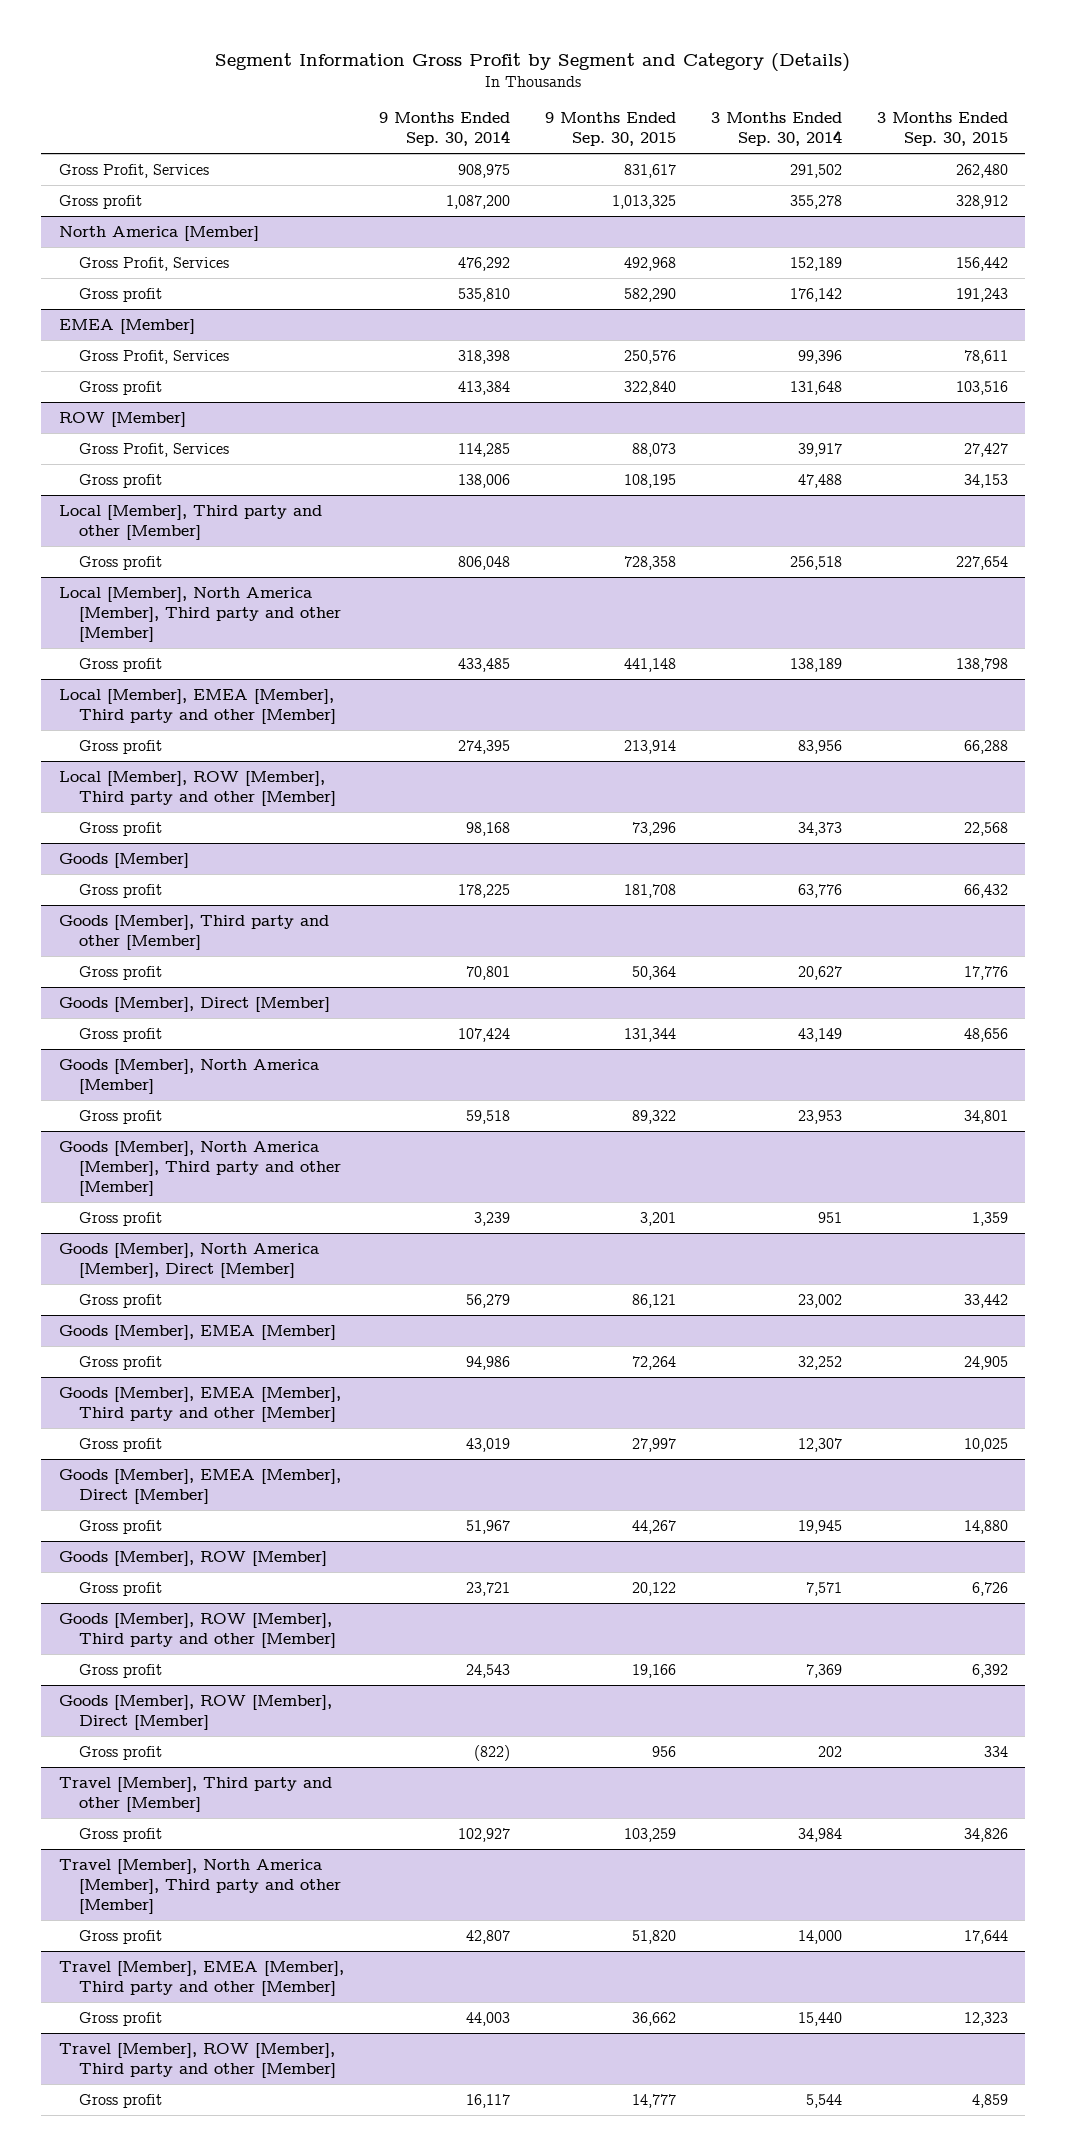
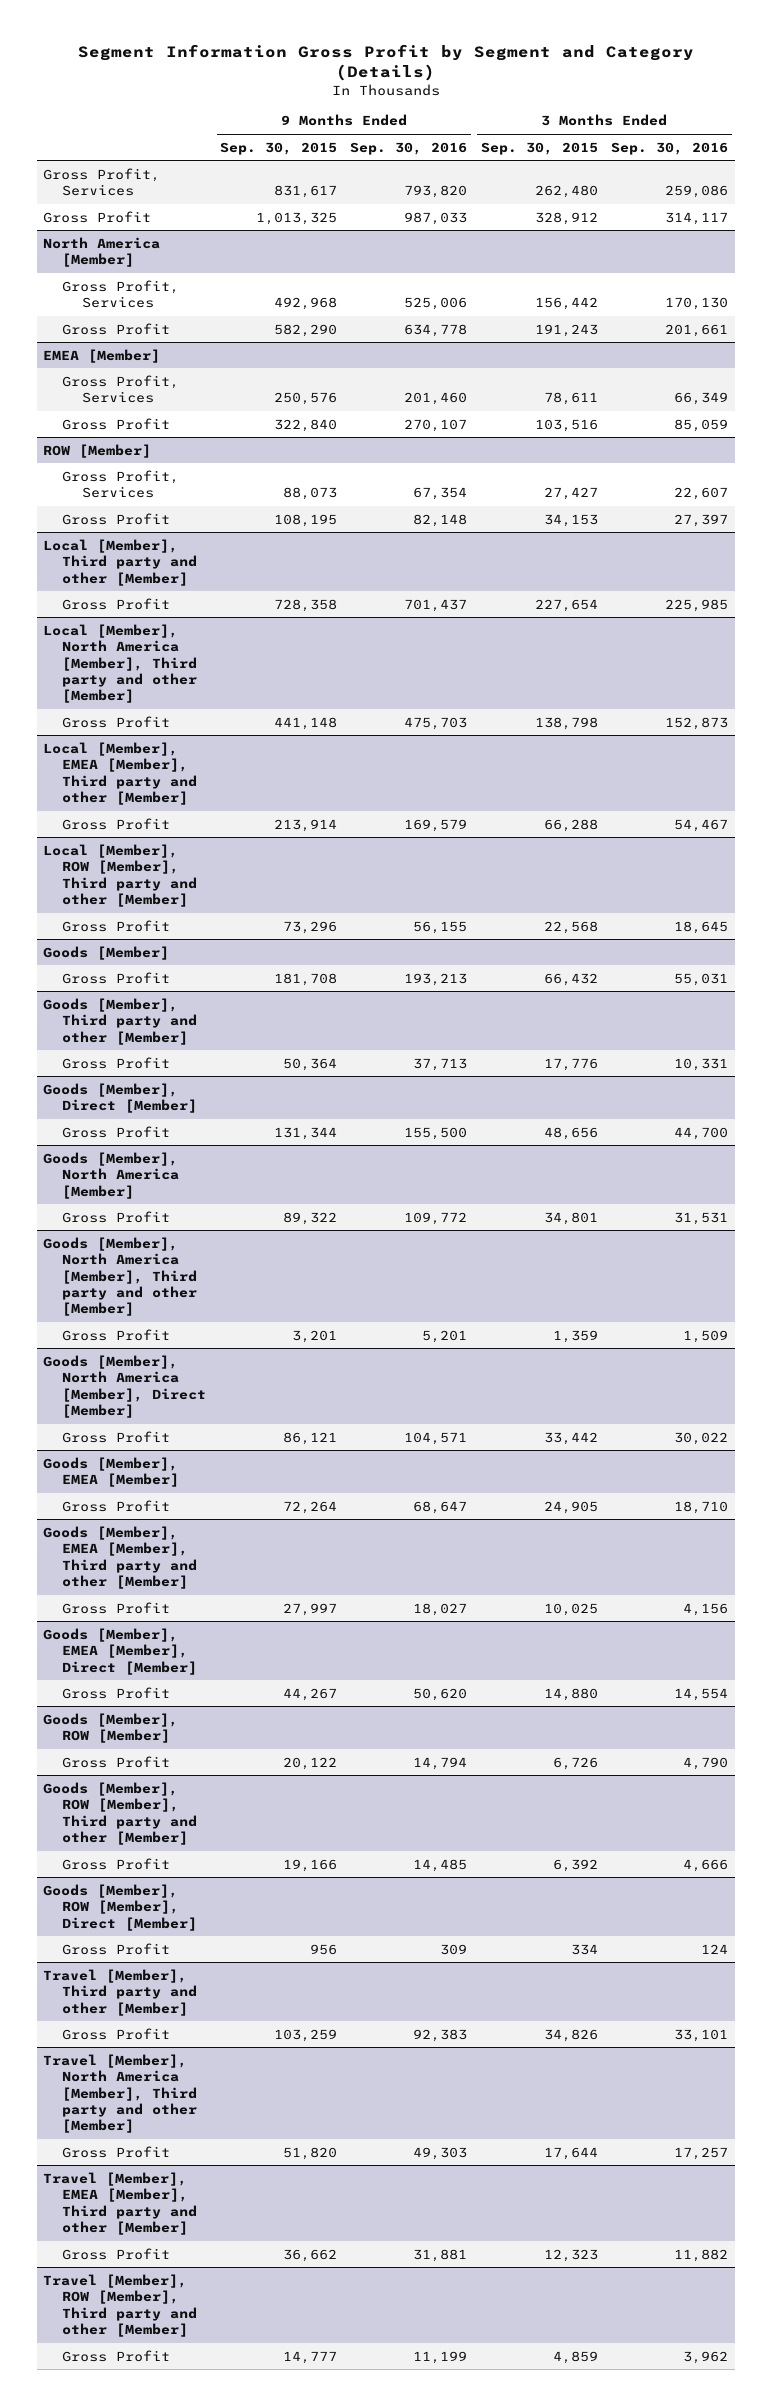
- | 9 Months Ended Sep. 30, 2014 | 9 Months Ended Sep. 30, 2015 | 3 Months Ended Sep. 30, 2014 | 3 Months Ended Sep. 30, 2015
+ | 9 Months Ended Sep. 30, 2015 | 9 Months Ended Sep. 30, 2016 | 3 Months Ended Sep. 30, 2015 | 3 Months Ended Sep. 30, 2016
- Gross profit | 1,087,200 | 1,013,325 | 355,278 | 328,912
+ Gross Profit | 1,013,325 | 987,033 | 328,912 | 314,117
@ North America [Member]
- Gross profit | 535,810 | 582,290 | 176,142 | 191,243
+ Gross Profit | 582,290 | 634,778 | 191,243 | 201,661
@ EMEA [Member]
- Gross profit | 413,384 | 322,840 | 131,648 | 103,516
+ Gross Profit | 322,840 | 270,107 | 103,516 | 85,059
@ ROW [Member]
- Gross profit | 138,006 | 108,195 | 47,488 | 34,153
+ Gross Profit | 108,195 | 82,148 | 34,153 | 27,397
@ Local [Member], Third party and other [Member]
- Gross profit | 806,048 | 728,358 | 256,518 | 227,654
+ Gross Profit | 728,358 | 701,437 | 227,654 | 225,985
@ Local [Member], North America [Member], Third party and other [Member]
- Gross profit | 433,485 | 441,148 | 138,189 | 138,798
+ Gross Profit | 441,148 | 475,703 | 138,798 | 152,873
@ Local [Member], EMEA [Member], Third party and other [Member]
- Gross profit | 274,395 | 213,914 | 83,956 | 66,288
+ Gross Profit | 213,914 | 169,579 | 66,288 | 54,467
@ Local [Member], ROW [Member], Third party and other [Member]
- Gross profit | 98,168 | 73,296 | 34,373 | 22,568
+ Gross Profit | 73,296 | 56,155 | 22,568 | 18,645
@ Goods [Member]
- Gross profit | 178,225 | 181,708 | 63,776 | 66,432
+ Gross Profit | 181,708 | 193,213 | 66,432 | 55,031
@ Goods [Member], Third party and other [Member]
- Gross profit | 70,801 | 50,364 | 20,627 | 17,776
+ Gross Profit | 50,364 | 37,713 | 17,776 | 10,331
@ Goods [Member], Direct [Member]
- Gross profit | 107,424 | 131,344 | 43,149 | 48,656
+ Gross Profit | 131,344 | 155,500 | 48,656 | 44,700
@ Goods [Member], North America [Member]
- Gross profit | 59,518 | 89,322 | 23,953 | 34,801
+ Gross Profit | 89,322 | 109,772 | 34,801 | 31,531
@ Goods [Member], North America [Member], Third party and other [Member]
- Gross profit | 3,239 | 3,201 | 951 | 1,359
+ Gross Profit | 3,201 | 5,201 | 1,359 | 1,509
@ Goods [Member], North America [Member], Direct [Member]
- Gross profit | 56,279 | 86,121 | 23,002 | 33,442
+ Gross Profit | 86,121 | 104,571 | 33,442 | 30,022
@ Goods [Member], EMEA [Member]
- Gross profit | 94,986 | 72,264 | 32,252 | 24,905
+ Gross Profit | 72,264 | 68,647 | 24,905 | 18,710
@ Goods [Member], EMEA [Member], Third party and other [Member]
- Gross profit | 43,019 | 27,997 | 12,307 | 10,025
+ Gross Profit | 27,997 | 18,027 | 10,025 | 4,156
@ Goods [Member], EMEA [Member], Direct [Member]
- Gross profit | 51,967 | 44,267 | 19,945 | 14,880
+ Gross Profit | 44,267 | 50,620 | 14,880 | 14,554
@ Goods [Member], ROW [Member]
- Gross profit | 23,721 | 20,122 | 7,571 | 6,726
+ Gross Profit | 20,122 | 14,794 | 6,726 | 4,790
@ Goods [Member], ROW [Member], Third party and other [Member]
- Gross profit | 24,543 | 19,166 | 7,369 | 6,392
+ Gross Profit | 19,166 | 14,485 | 6,392 | 4,666
@ Goods [Member], ROW [Member], Direct [Member]
- Gross profit | (822) | 956 | 202 | 334
+ Gross Profit | 956 | 309 | 334 | 124
@ Travel [Member], Third party and other [Member]
- Gross profit | 102,927 | 103,259 | 34,984 | 34,826
+ Gross Profit | 103,259 | 92,383 | 34,826 | 33,101
@ Travel [Member], North America [Member], Third party and other [Member]
- Gross profit | 42,807 | 51,820 | 14,000 | 17,644
+ Gross Profit | 51,820 | 49,303 | 17,644 | 17,257
@ Travel [Member], EMEA [Member], Third party and other [Member]
- Gross profit | 44,003 | 36,662 | 15,440 | 12,323
+ Gross Profit | 36,662 | 31,881 | 12,323 | 11,882
@ Travel [Member], ROW [Member], Third party and other [Member]
- Gross profit | 16,117 | 14,777 | 5,544 | 4,859
+ Gross Profit | 14,777 | 11,199 | 4,859 | 3,962

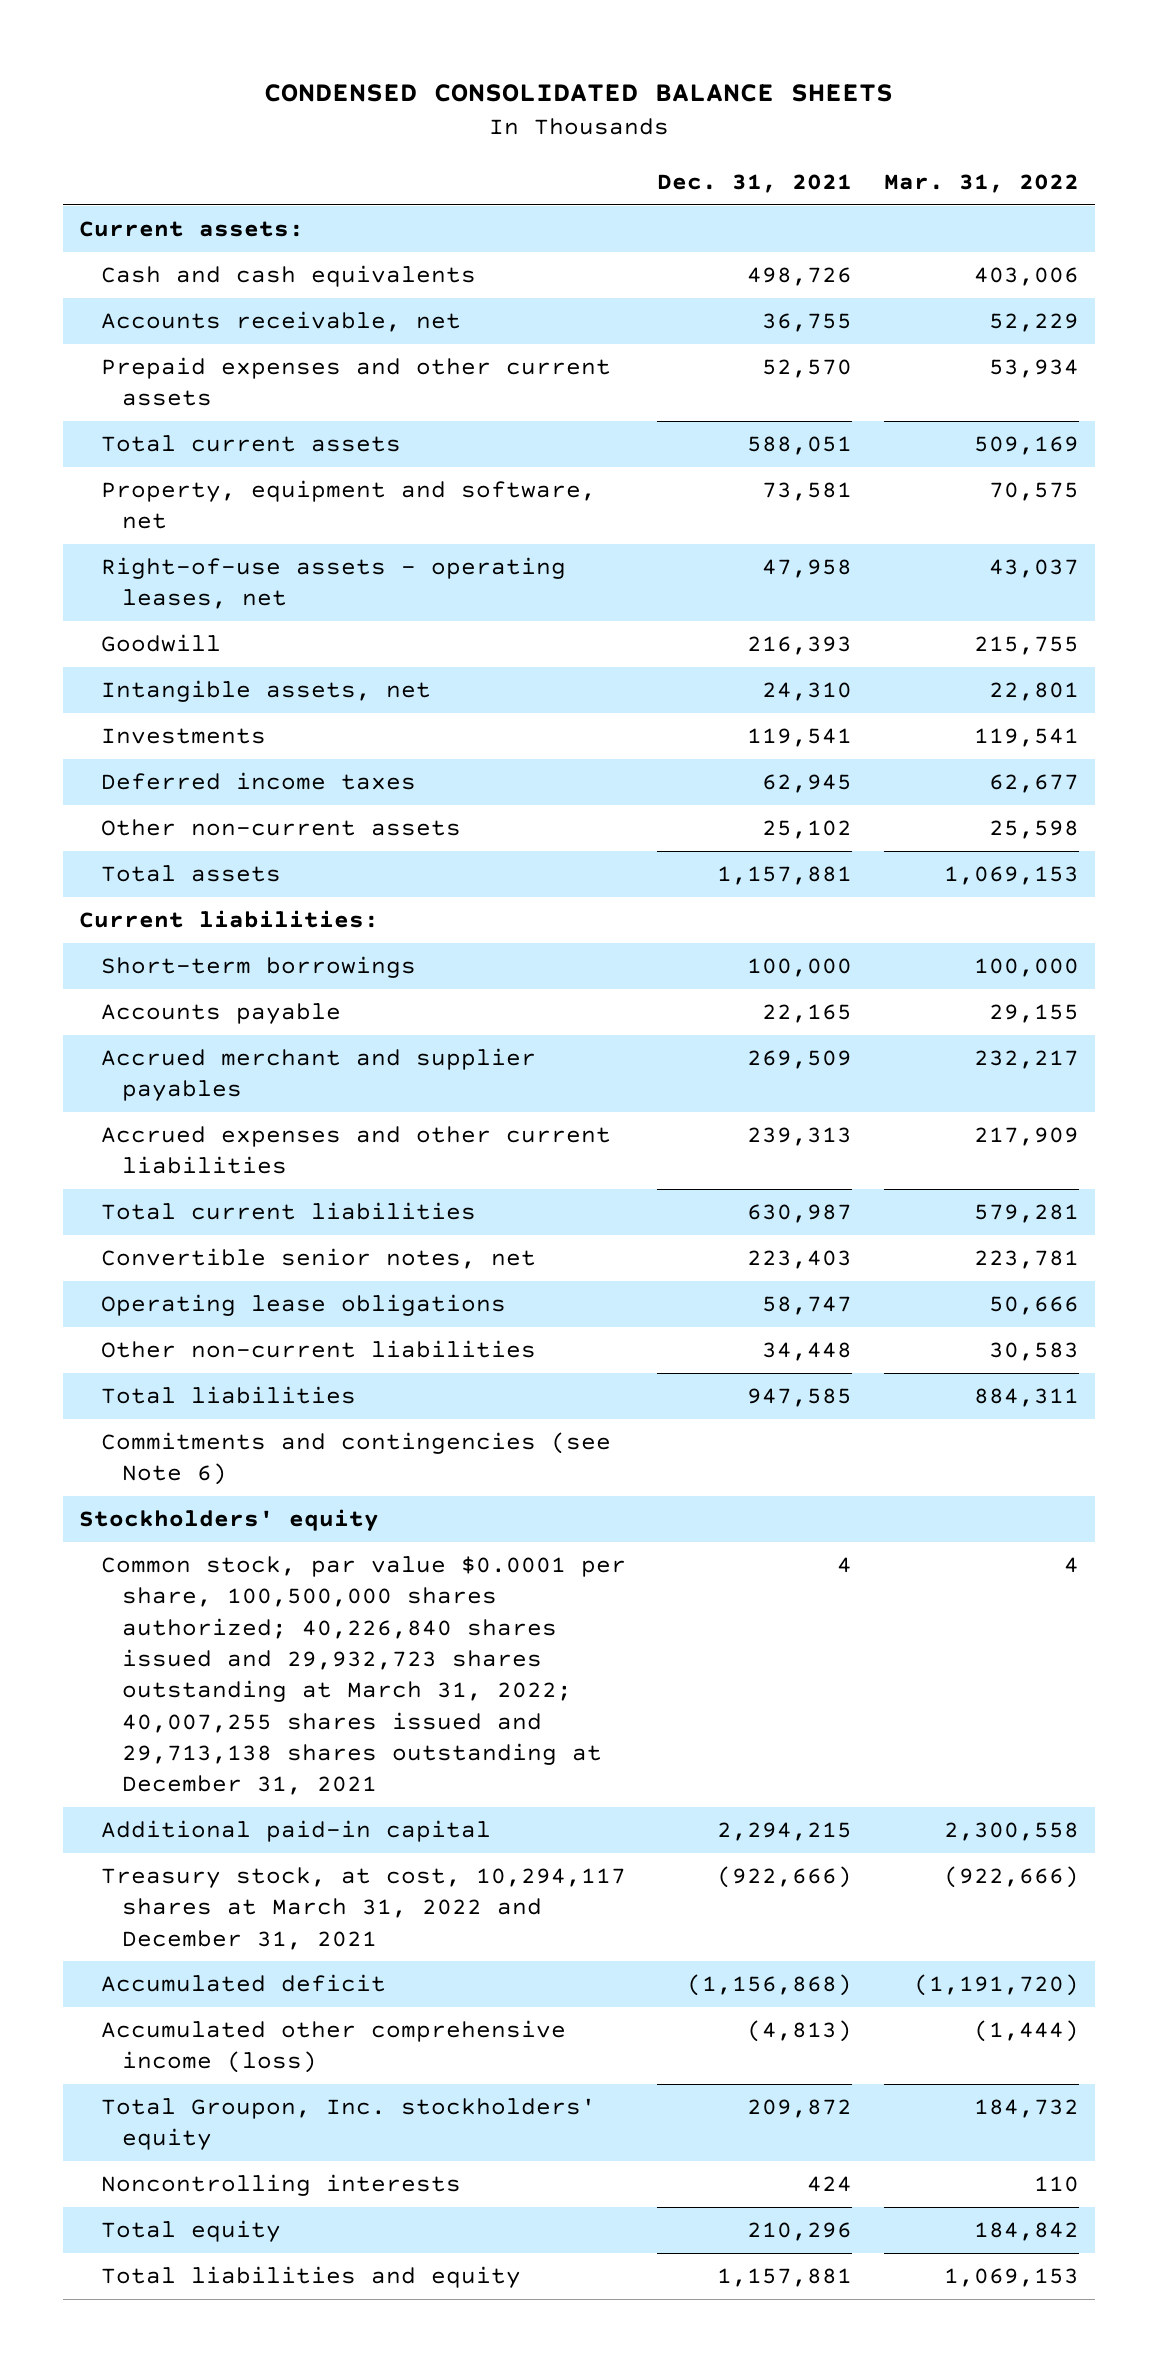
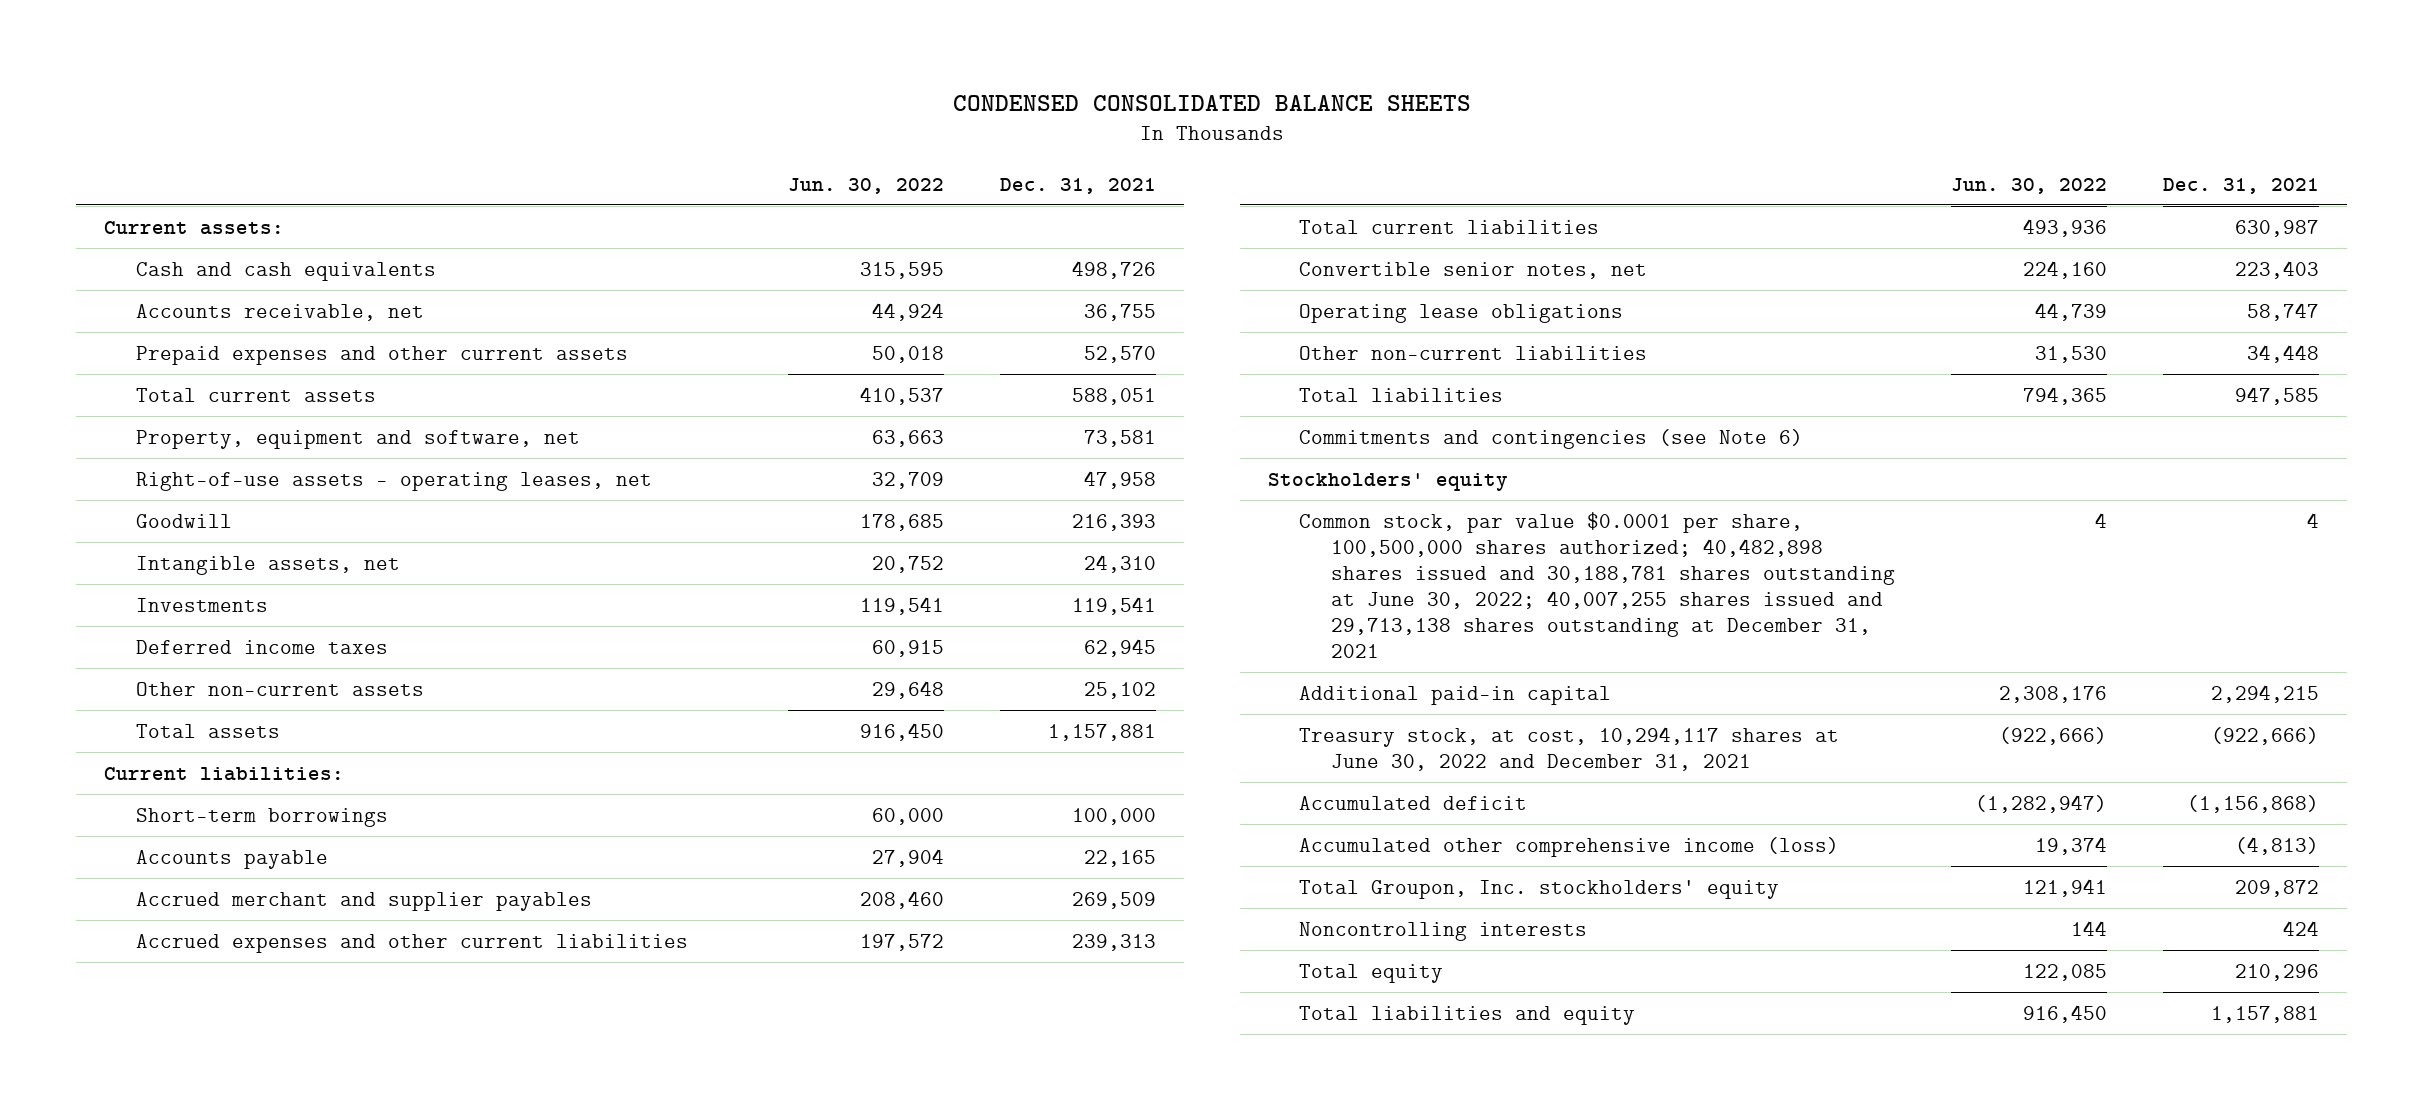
- | Dec. 31, 2021 | Mar. 31, 2022
+ | Jun. 30, 2022 | Dec. 31, 2021
- Common stock, par value $0.0001 per share, 100,500,000 shares authorized; 40,226,840 shares issued and 29,932,723 shares outstanding at March 31, 2022; 40,007,255 shares issued and 29,713,138 shares outstanding at December 31, 2021 | 4 | 4
+ Common stock, par value $0.0001 per share, 100,500,000 shares authorized; 40,482,898 shares issued and 30,188,781 shares outstanding at June 30, 2022; 40,007,255 shares issued and 29,713,138 shares outstanding at December 31, 2021 | 4 | 4
- Treasury stock, at cost, 10,294,117 shares at March 31, 2022 and December 31, 2021 | (922,666) | (922,666)
+ Treasury stock, at cost, 10,294,117 shares at June 30, 2022 and December 31, 2021 | (922,666) | (922,666)

